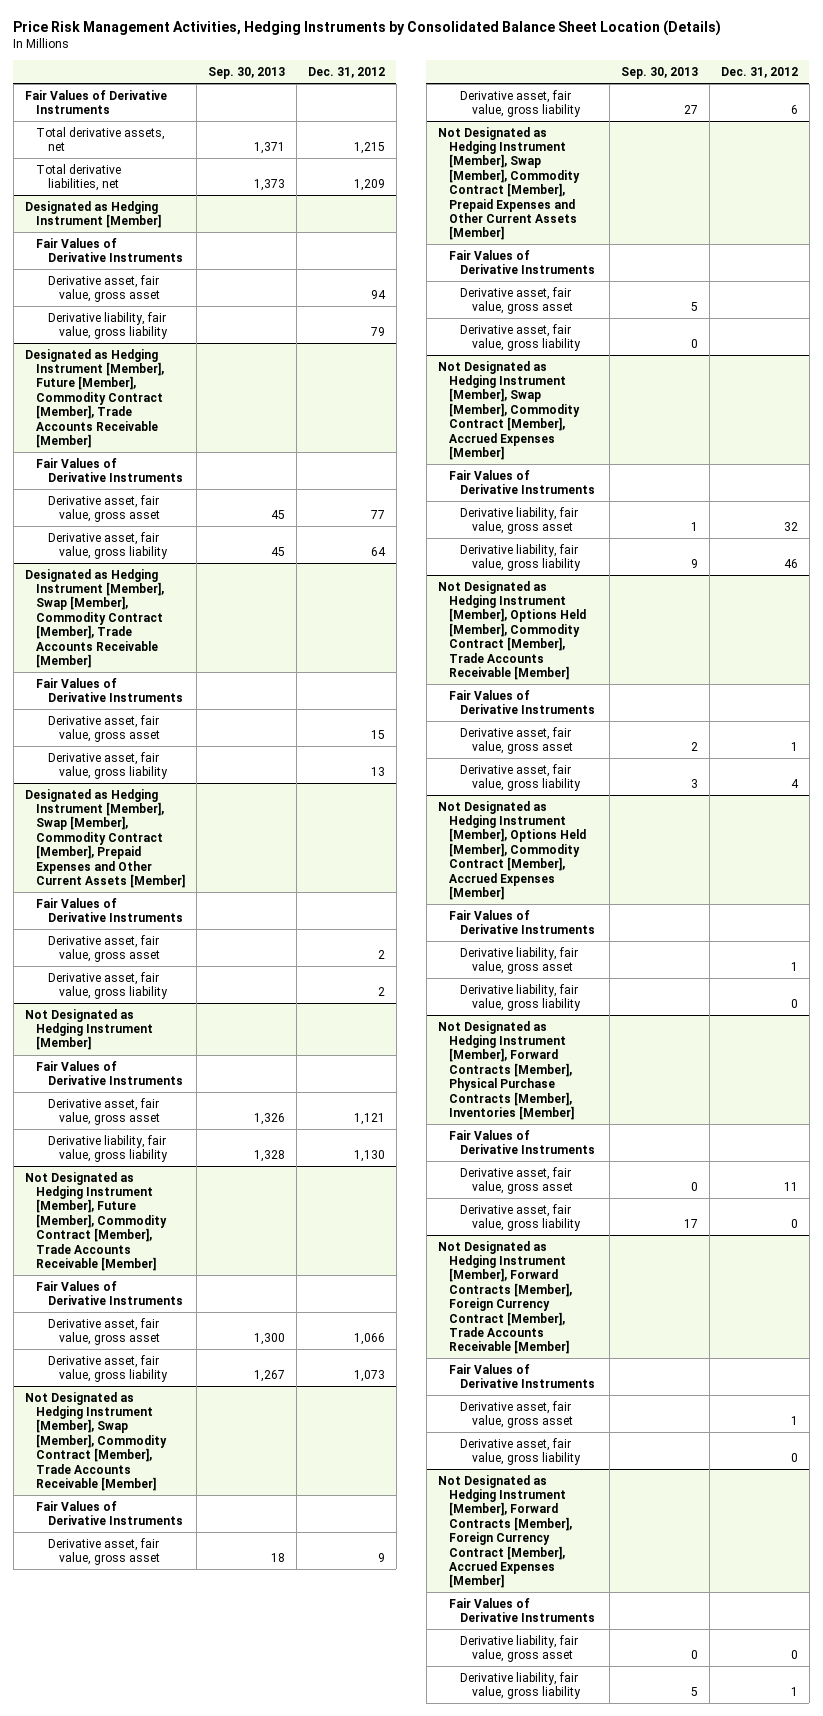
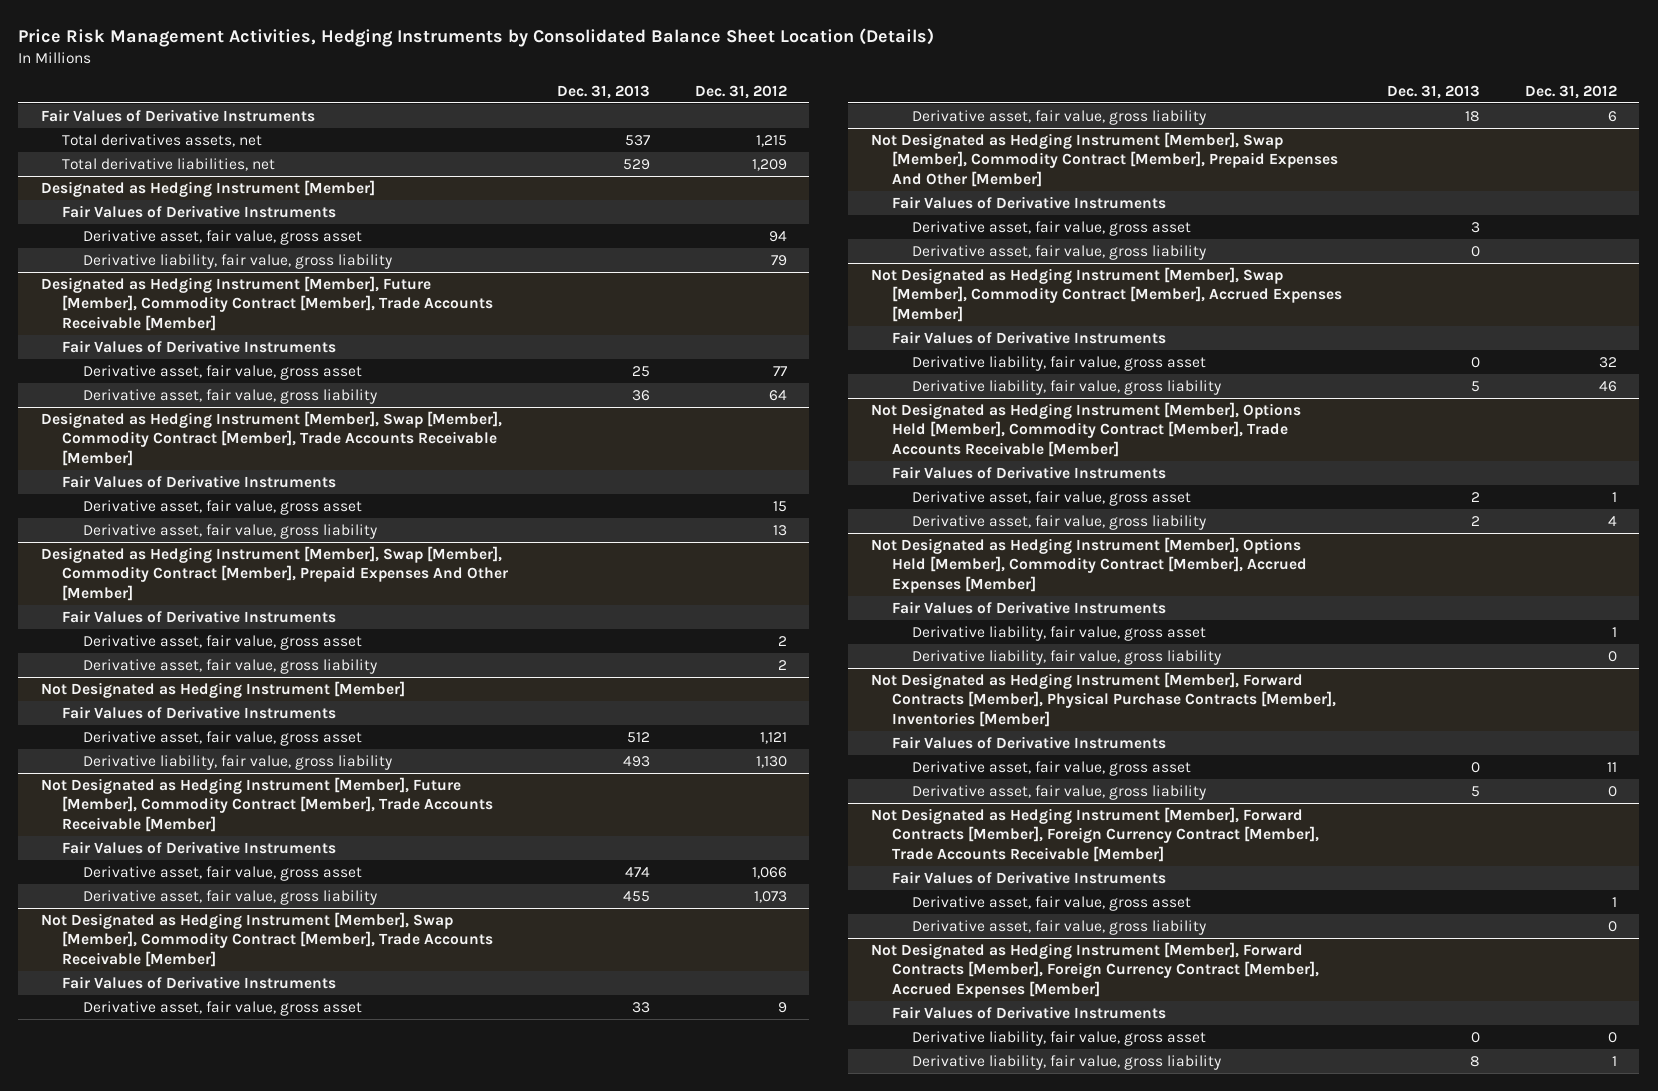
- | Sep. 30, 2013 | Dec. 31, 2012
+ | Dec. 31, 2013 | Dec. 31, 2012
- Total derivative assets, net | 1,371 | 1,215
+ Total derivatives assets, net | 537 | 1,215
- Designated as Hedging Instrument [Member], Swap [Member], Commodity Contract [Member], Prepaid Expenses and Other Current Assets [Member]
+ Designated as Hedging Instrument [Member], Swap [Member], Commodity Contract [Member], Prepaid Expenses And Other [Member]
- Not Designated as Hedging Instrument [Member], Swap [Member], Commodity Contract [Member], Prepaid Expenses and Other Current Assets [Member]
+ Not Designated as Hedging Instrument [Member], Swap [Member], Commodity Contract [Member], Prepaid Expenses And Other [Member]

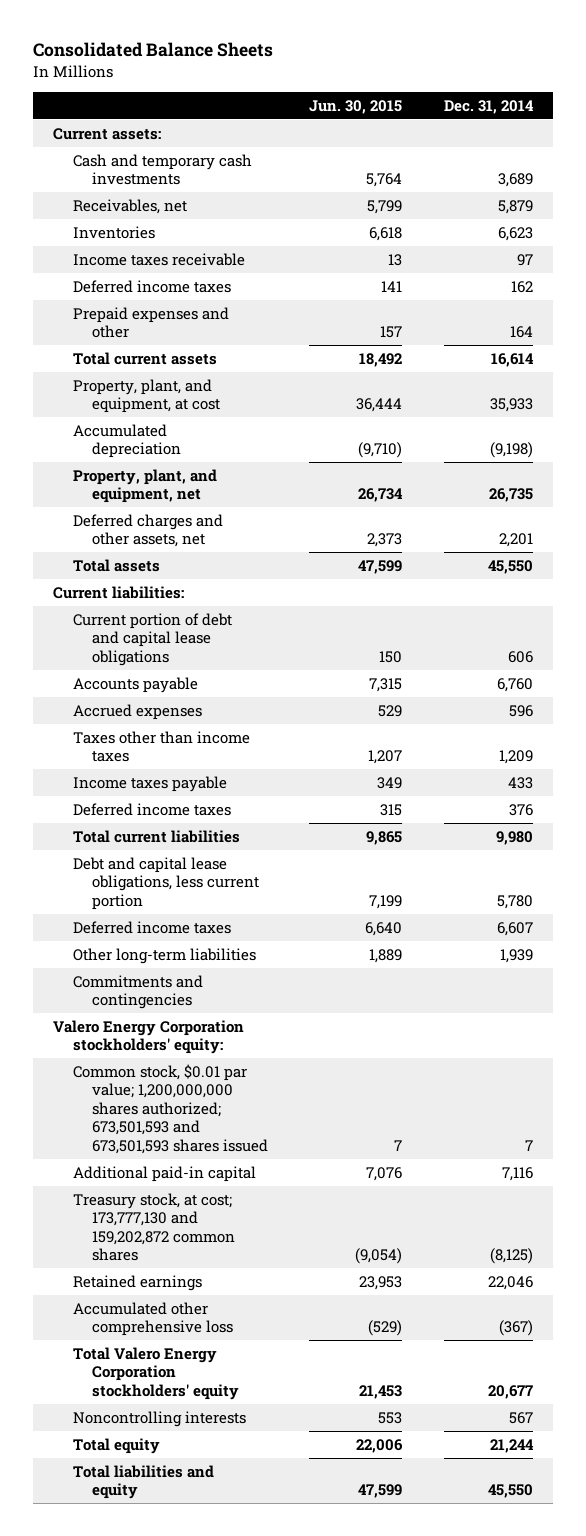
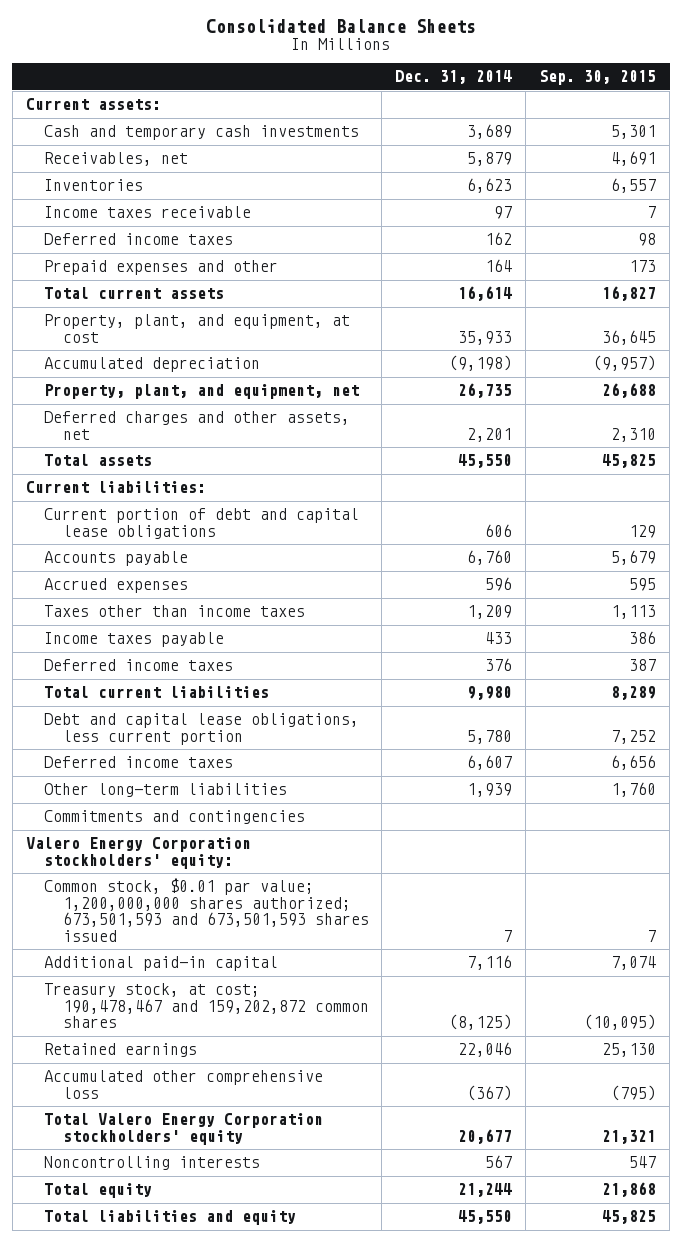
- | Jun. 30, 2015 | Dec. 31, 2014
+ | Dec. 31, 2014 | Sep. 30, 2015
- Treasury stock, at cost; 173,777,130 and 159,202,872 common shares | (9,054) | (8,125)
+ Treasury stock, at cost; 190,478,467 and 159,202,872 common shares | (8,125) | (10,095)

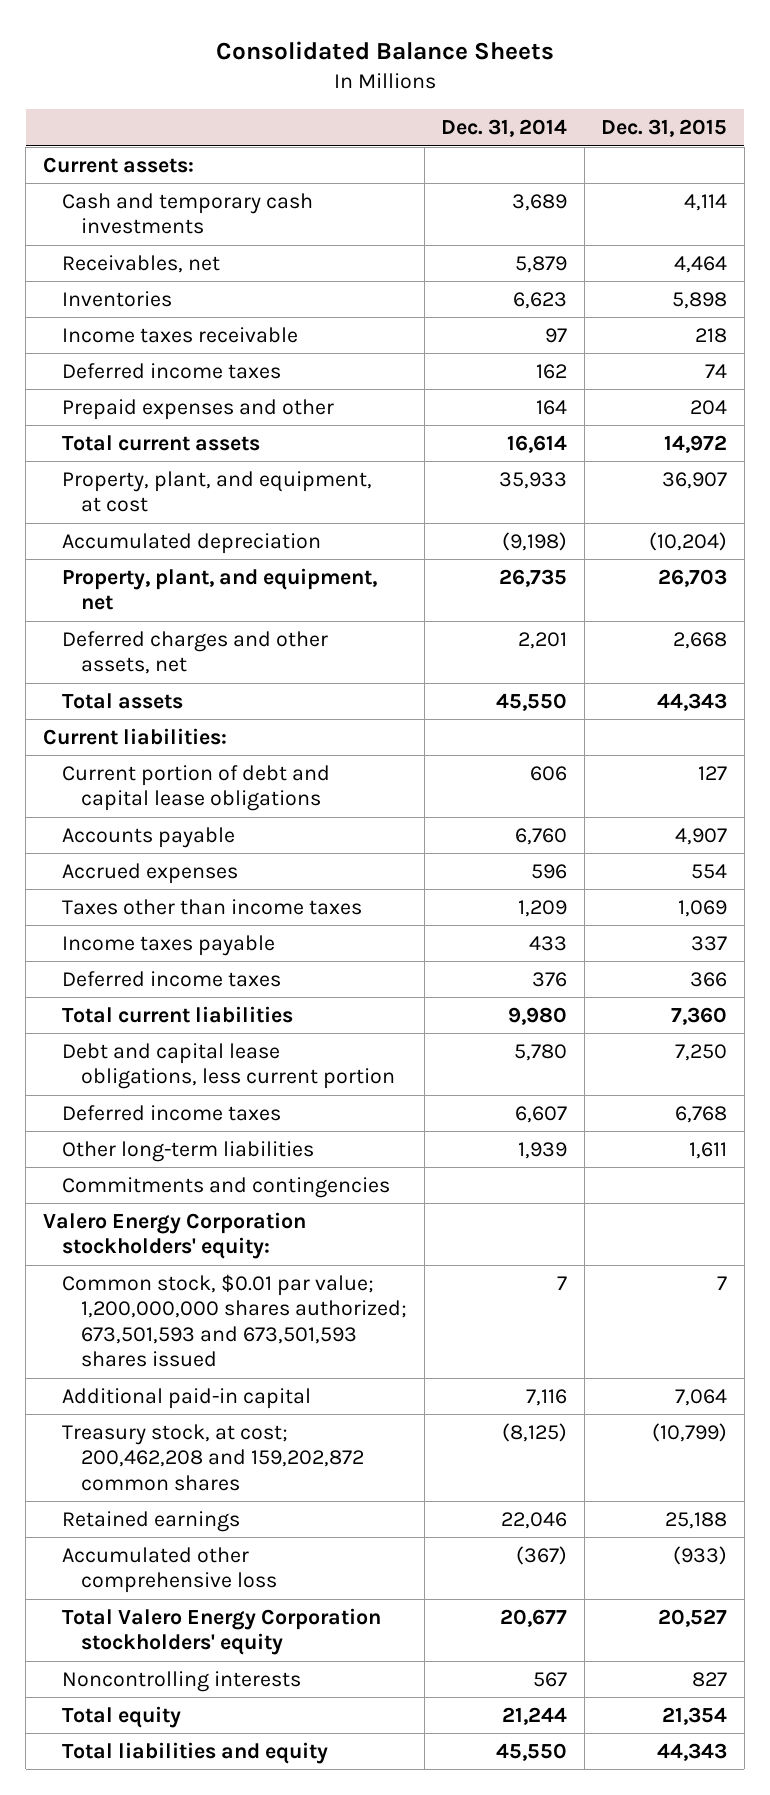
- | Dec. 31, 2014 | Sep. 30, 2015
+ | Dec. 31, 2014 | Dec. 31, 2015
- Treasury stock, at cost; 190,478,467 and 159,202,872 common shares | (8,125) | (10,095)
+ Treasury stock, at cost; 200,462,208 and 159,202,872 common shares | (8,125) | (10,799)

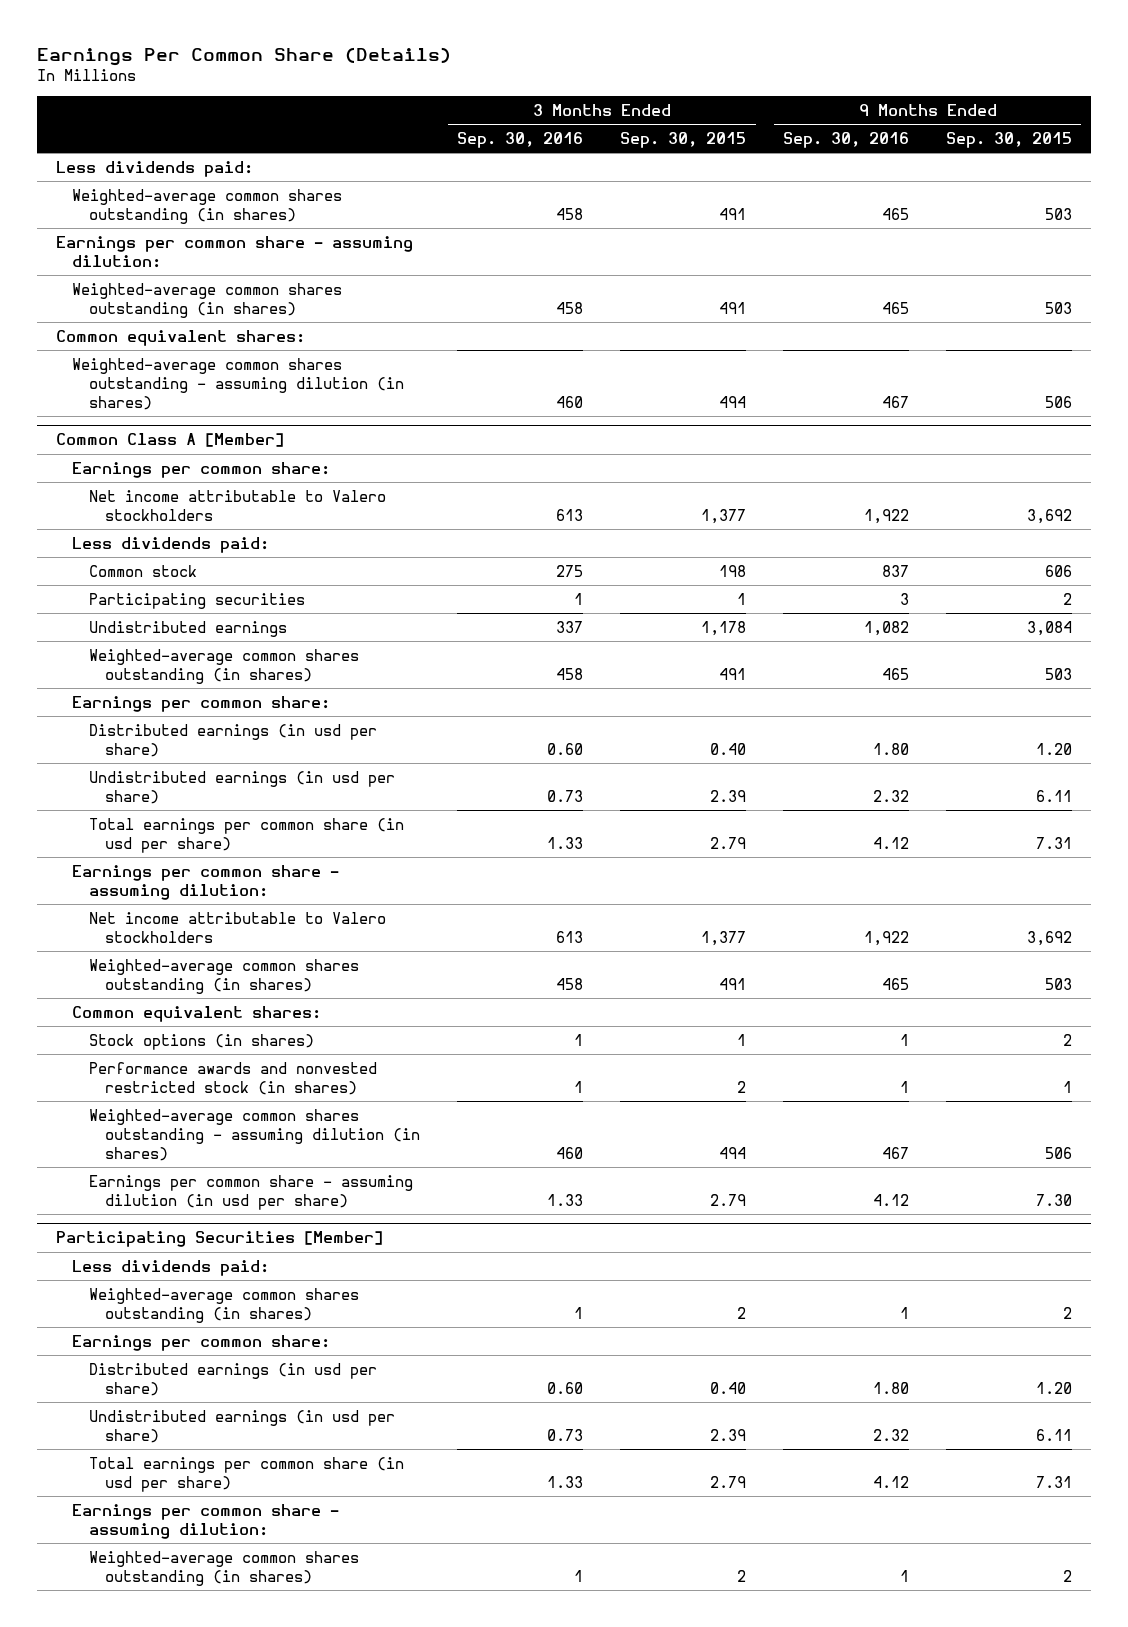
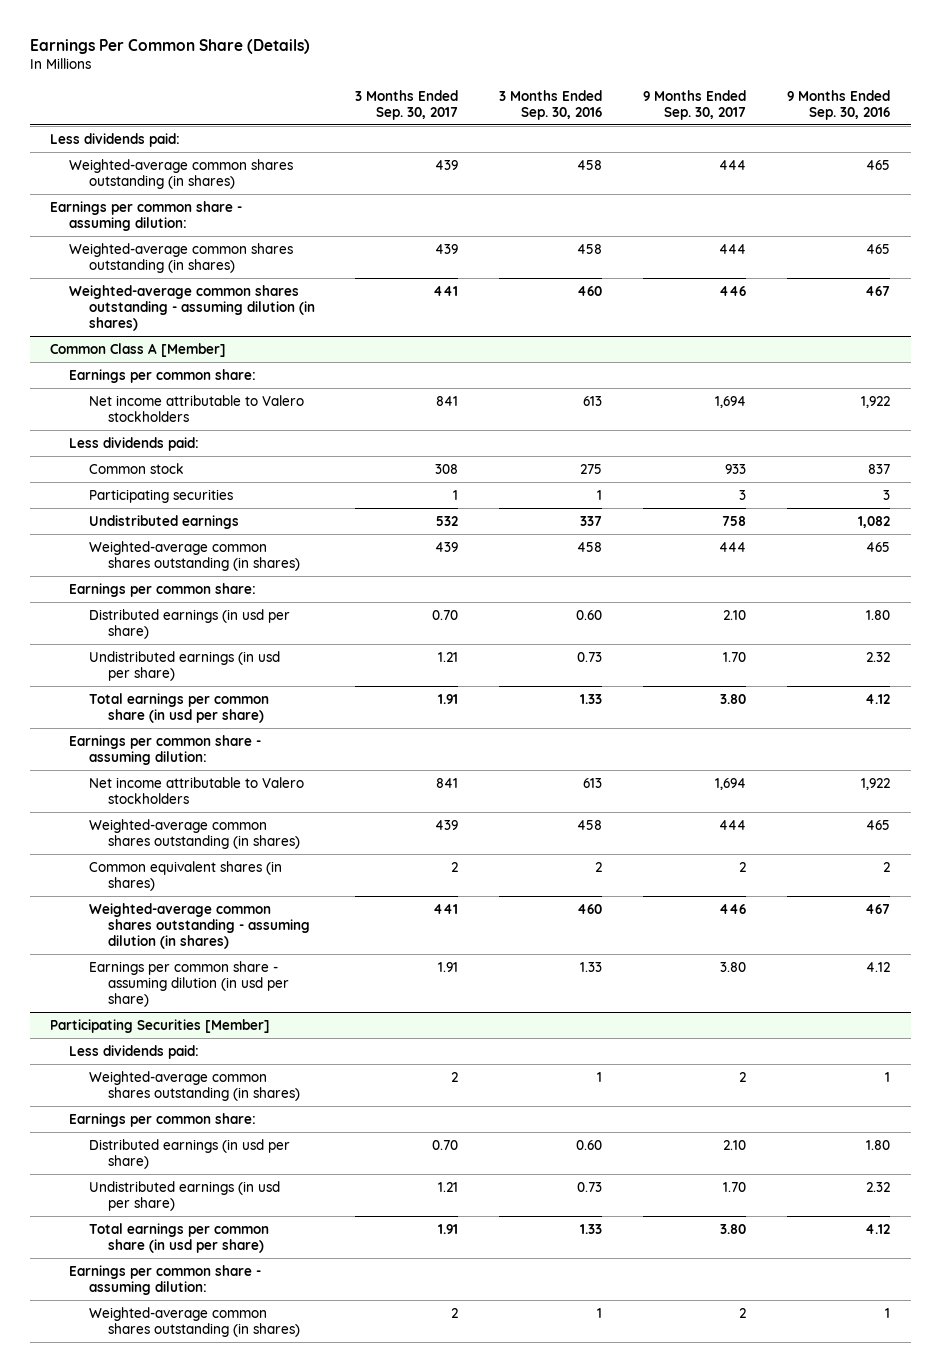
- | 3 Months Ended Sep. 30, 2016 | 3 Months Ended Sep. 30, 2015 | 9 Months Ended Sep. 30, 2016 | 9 Months Ended Sep. 30, 2015
+ | 3 Months Ended Sep. 30, 2017 | 3 Months Ended Sep. 30, 2016 | 9 Months Ended Sep. 30, 2017 | 9 Months Ended Sep. 30, 2016
- Common equivalent shares:
@ Common Class A [Member]
- Common equivalent shares:
- Stock options (in shares) | 1 | 1 | 1 | 2
- Performance awards and nonvested restricted stock (in shares) | 1 | 2 | 1 | 1
+ Common equivalent shares (in shares) | 2 | 2 | 2 | 2

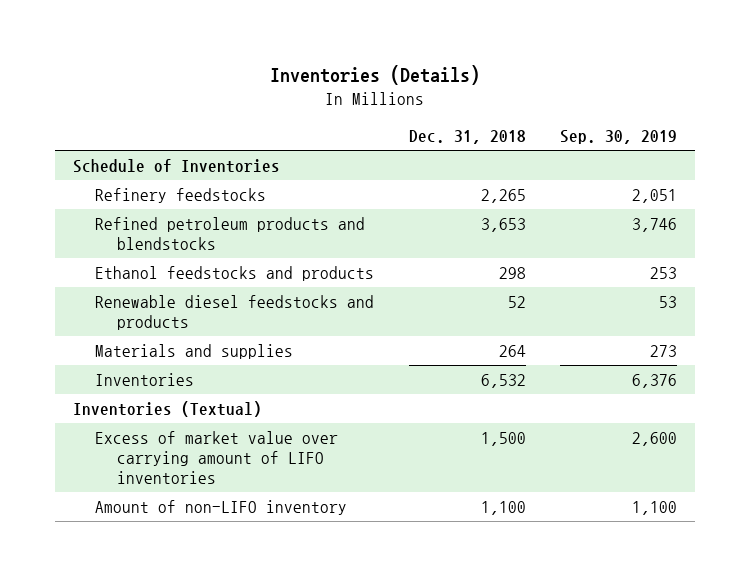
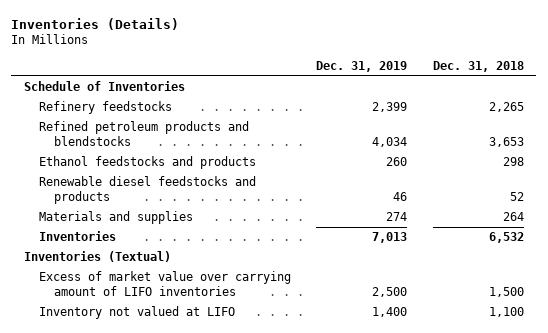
- | Dec. 31, 2018 | Sep. 30, 2019
+ | Dec. 31, 2019 | Dec. 31, 2018
- Amount of non-LIFO inventory | 1,100 | 1,100
+ Inventory not valued at LIFO | 1,400 | 1,100

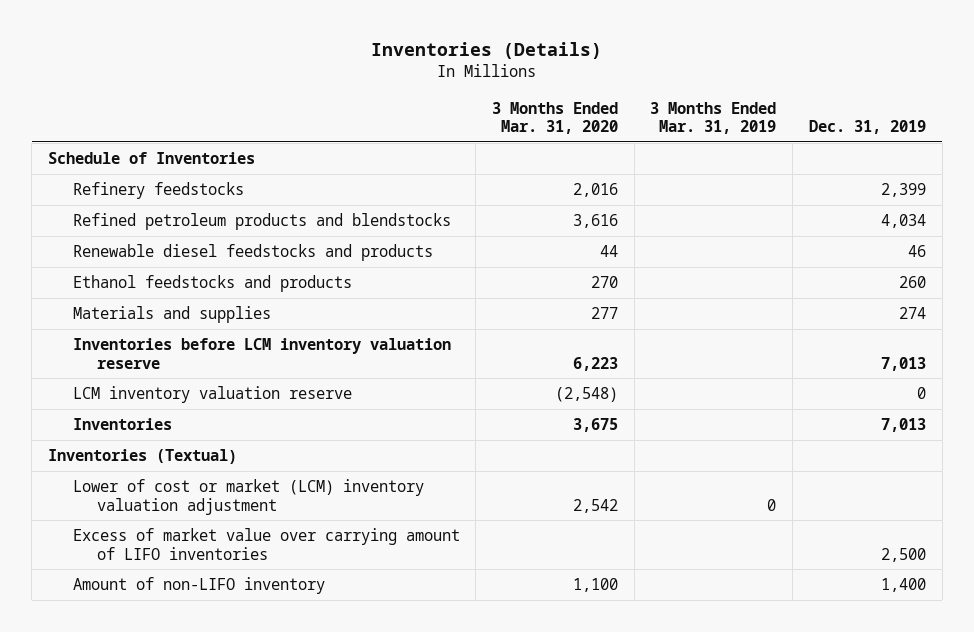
- | Dec. 31, 2019 | Dec. 31, 2018
+ | 3 Months Ended Mar. 31, 2020 | 3 Months Ended Mar. 31, 2019 | Dec. 31, 2019
moved down: Ethanol feedstocks and products | 270 | | 260
+ Inventories before LCM inventory valuation reserve | 6,223 | | 7,013
+ LCM inventory valuation reserve | (2,548) | | 0
+ Lower of cost or market (LCM) inventory valuation adjustment | 2,542 | 0 |
- Inventory not valued at LIFO | 1,400 | 1,100
+ Amount of non-LIFO inventory | 1,100 | | 1,400

